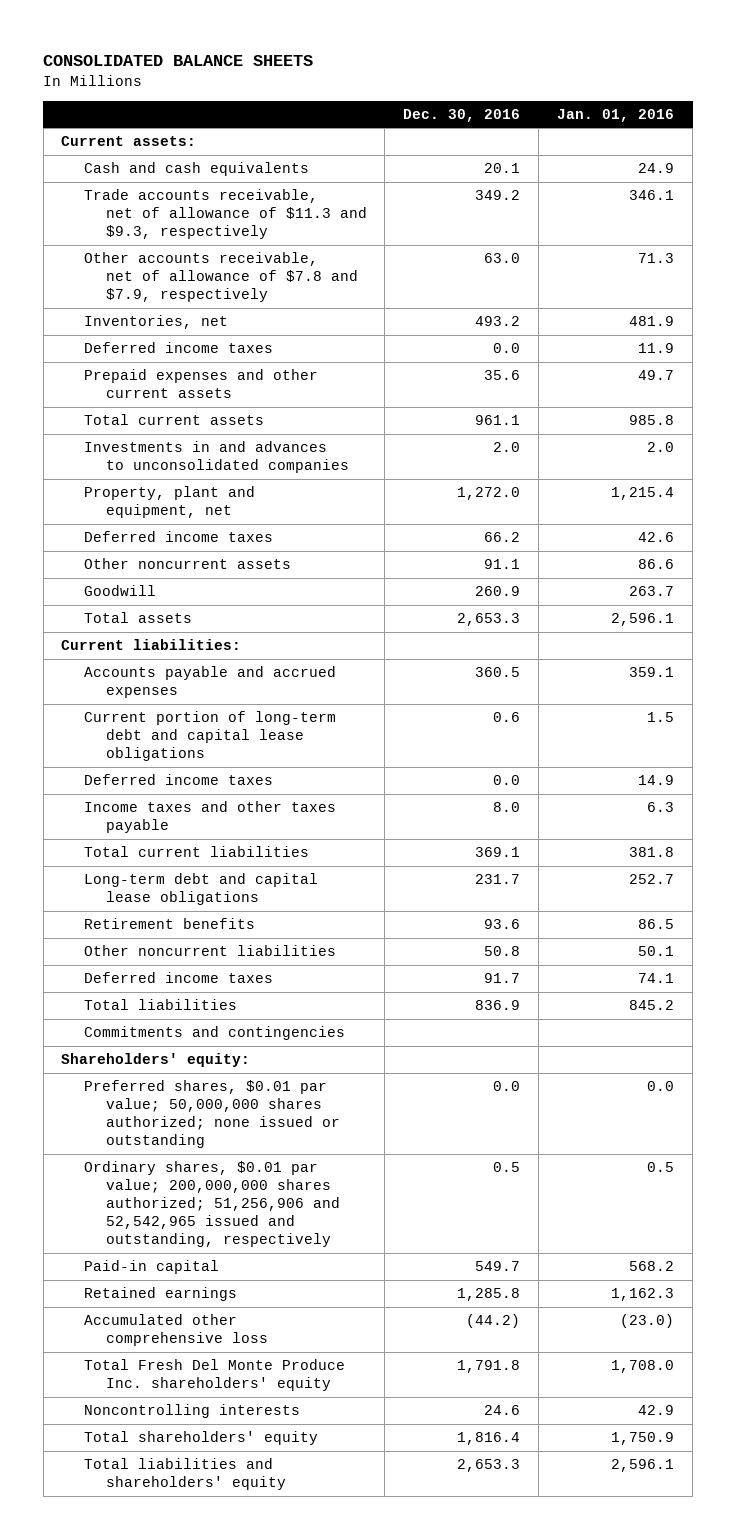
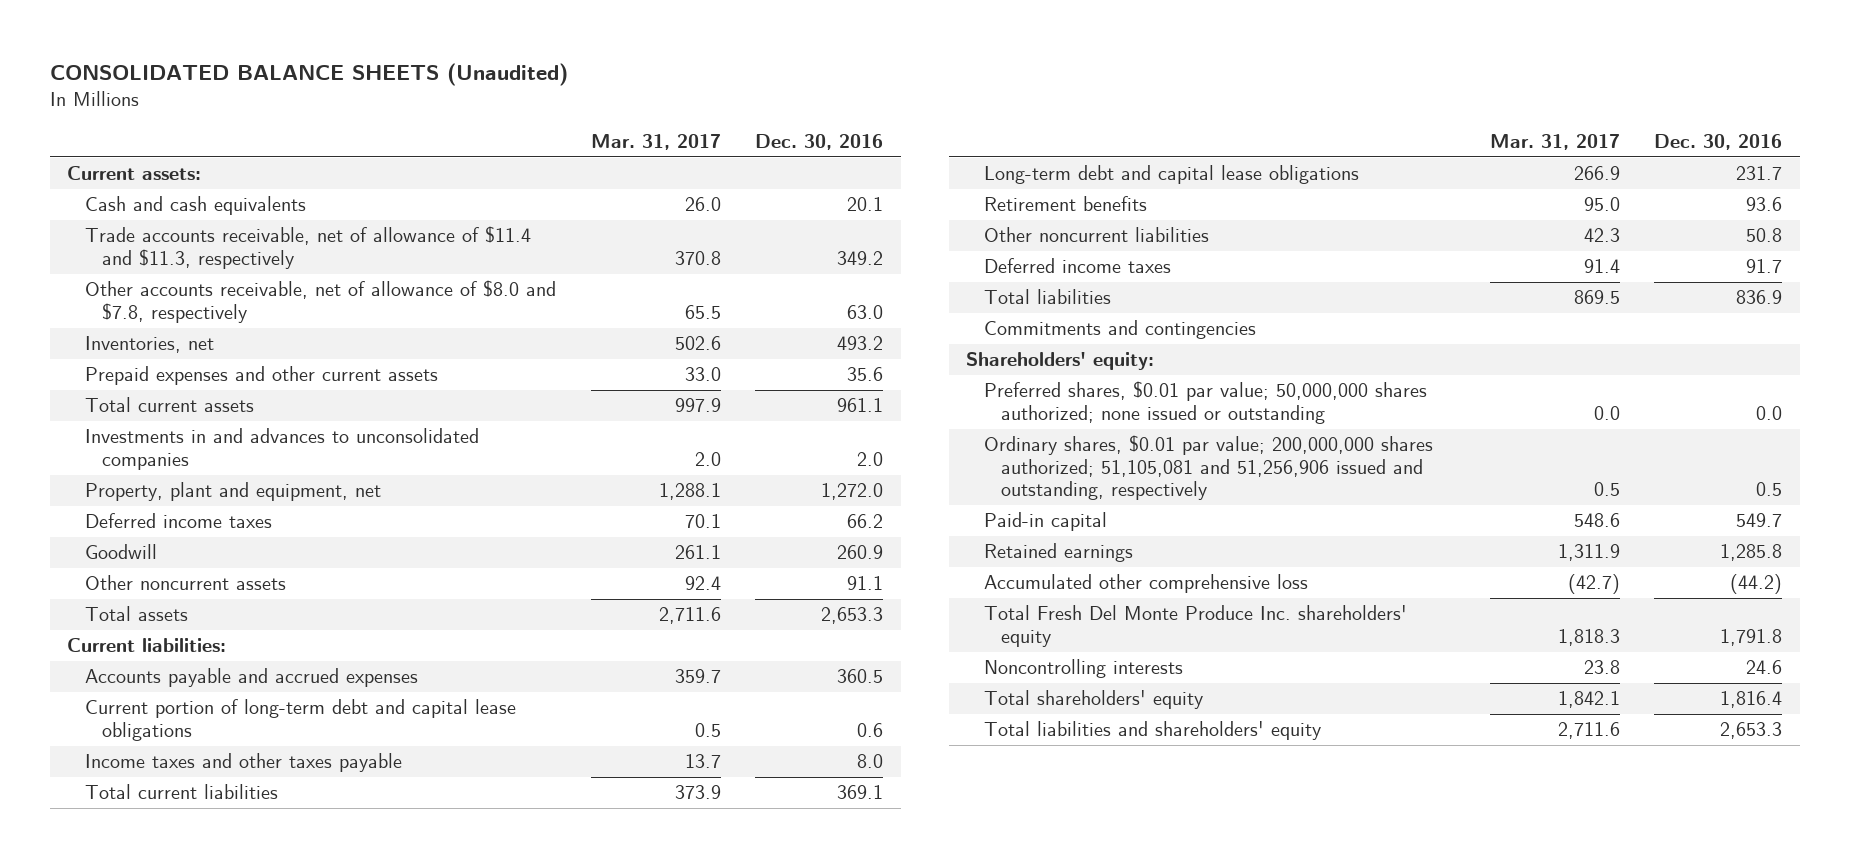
- CONSOLIDATED BALANCE SHEETS
+ CONSOLIDATED BALANCE SHEETS (Unaudited)
- | Dec. 30, 2016 | Jan. 01, 2016
+ | Mar. 31, 2017 | Dec. 30, 2016
- Trade accounts receivable, net of allowance of $11.3 and $9.3, respectively | 349.2 | 346.1
- Other accounts receivable, net of allowance of $7.8 and $7.9, respectively | 63.0 | 71.3
+ Trade accounts receivable, net of allowance of $11.4 and $11.3, respectively | 370.8 | 349.2
+ Other accounts receivable, net of allowance of $8.0 and $7.8, respectively | 65.5 | 63.0
- Deferred income taxes | 0.0 | 11.9
moved down: Other noncurrent assets | 92.4 | 91.1
- Deferred income taxes | 0.0 | 14.9
- Ordinary shares, $0.01 par value; 200,000,000 shares authorized; 51,256,906 and 52,542,965 issued and outstanding, respectively | 0.5 | 0.5
+ Ordinary shares, $0.01 par value; 200,000,000 shares authorized; 51,105,081 and 51,256,906 issued and outstanding, respectively | 0.5 | 0.5

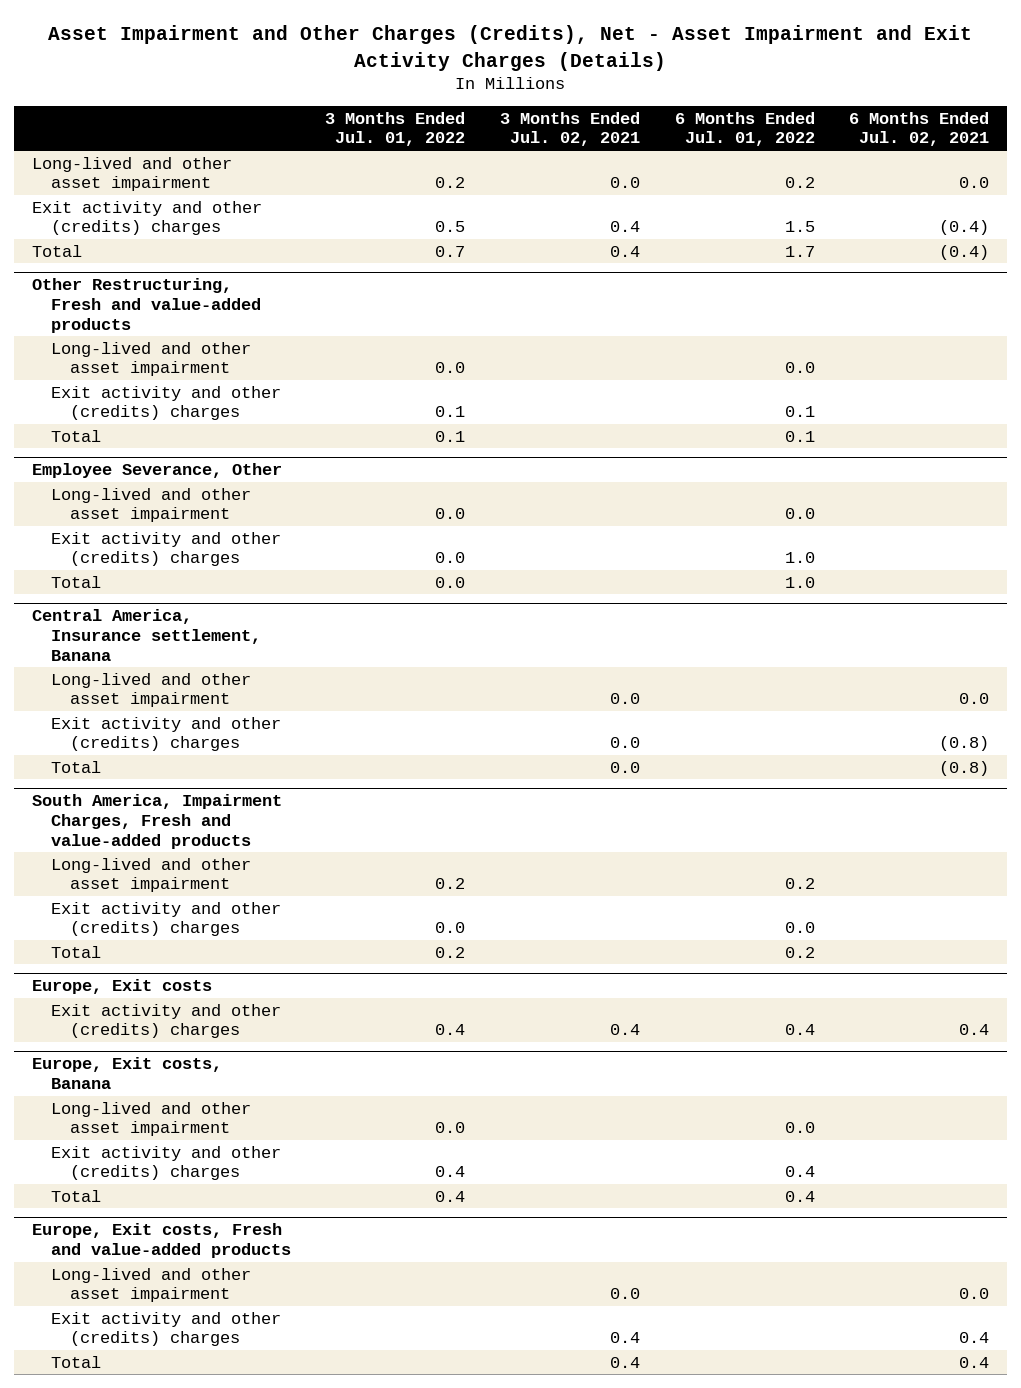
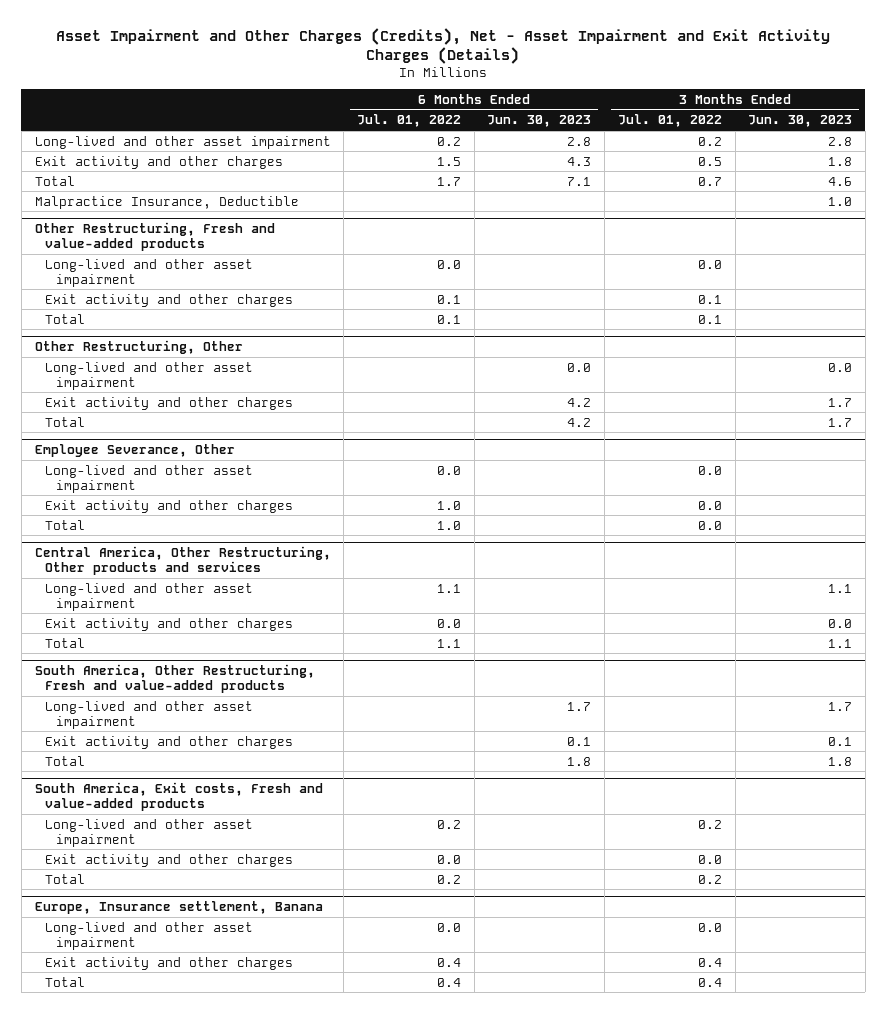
- | 3 Months Ended Jul. 01, 2022 | 3 Months Ended Jul. 02, 2021 | 6 Months Ended Jul. 01, 2022 | 6 Months Ended Jul. 02, 2021
+ | 6 Months Ended Jul. 01, 2022 | 6 Months Ended Jun. 30, 2023 | 3 Months Ended Jul. 01, 2022 | 3 Months Ended Jun. 30, 2023
- Exit activity and other (credits) charges | 0.5 | 0.4 | 1.5 | (0.4)
+ Exit activity and other charges | 1.5 | 4.3 | 0.5 | 1.8
+ Malpractice Insurance, Deductible | | | | 1.0
@ Other Restructuring, Fresh and value-added products
- Exit activity and other (credits) charges | 0.1 | | 0.1 |
+ Exit activity and other charges | 0.1 | | 0.1 |
+ Other Restructuring, Other
+ Long-lived and other asset impairment | | 0.0 | | 0.0
+ Exit activity and other charges | | 4.2 | | 1.7
+ Total | | 4.2 | | 1.7
@ Employee Severance, Other
- Exit activity and other (credits) charges | 0.0 | | 1.0 |
+ Exit activity and other charges | 1.0 | | 0.0 |
- Central America, Insurance settlement, Banana
+ Central America, Other Restructuring, Other products and services
+ Long-lived and other asset impairment | 1.1 | | | 1.1
+ Exit activity and other charges | 0.0 | | | 0.0
+ Total | 1.1 | | | 1.1
+ South America, Other Restructuring, Fresh and value-added products
- Exit activity and other (credits) charges | | 0.0 | | (0.8)
+ Exit activity and other charges | | 0.1 | | 0.1
- South America, Impairment Charges, Fresh and value-added products
+ South America, Exit costs, Fresh and value-added products
- Exit activity and other (credits) charges | 0.0 | | 0.0 |
+ Exit activity and other charges | 0.0 | | 0.0 |
- Europe, Exit costs
- Exit activity and other (credits) charges | 0.4 | 0.4 | 0.4 | 0.4
- Europe, Exit costs, Banana
+ Europe, Insurance settlement, Banana
- Exit activity and other (credits) charges | 0.4 | | 0.4 |
+ Exit activity and other charges | 0.4 | | 0.4 |
- Europe, Exit costs, Fresh and value-added products
- Long-lived and other asset impairment | | 0.0 | | 0.0
- Exit activity and other (credits) charges | | 0.4 | | 0.4
- Total | | 0.4 | | 0.4

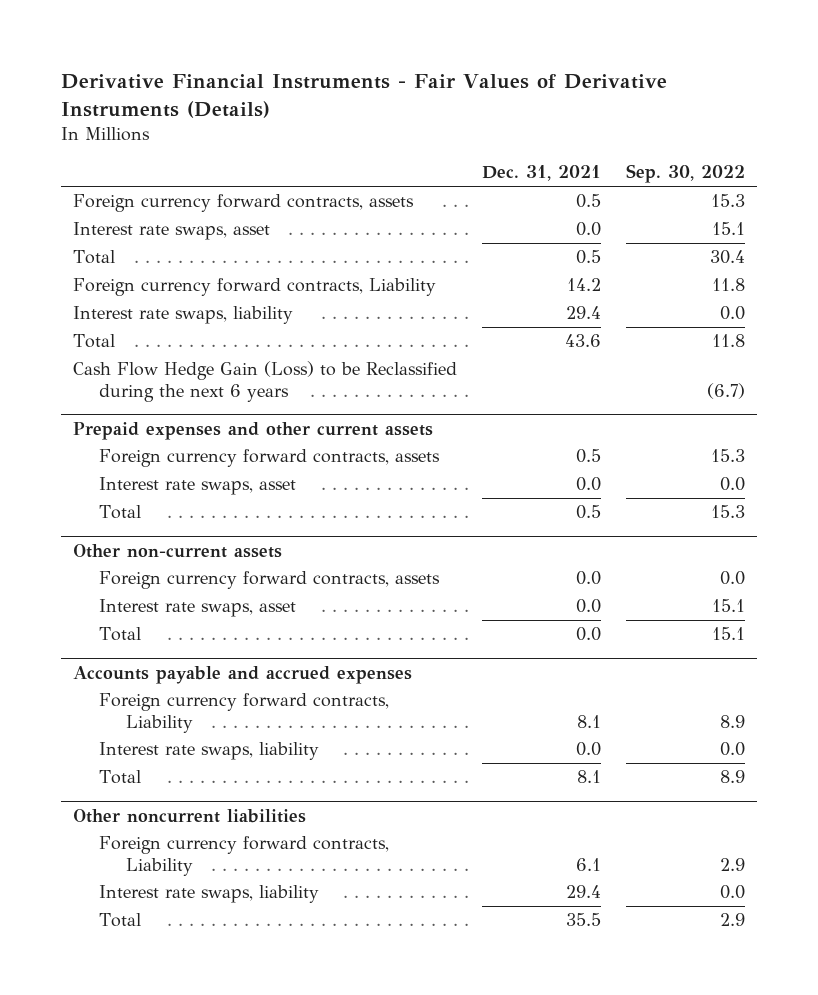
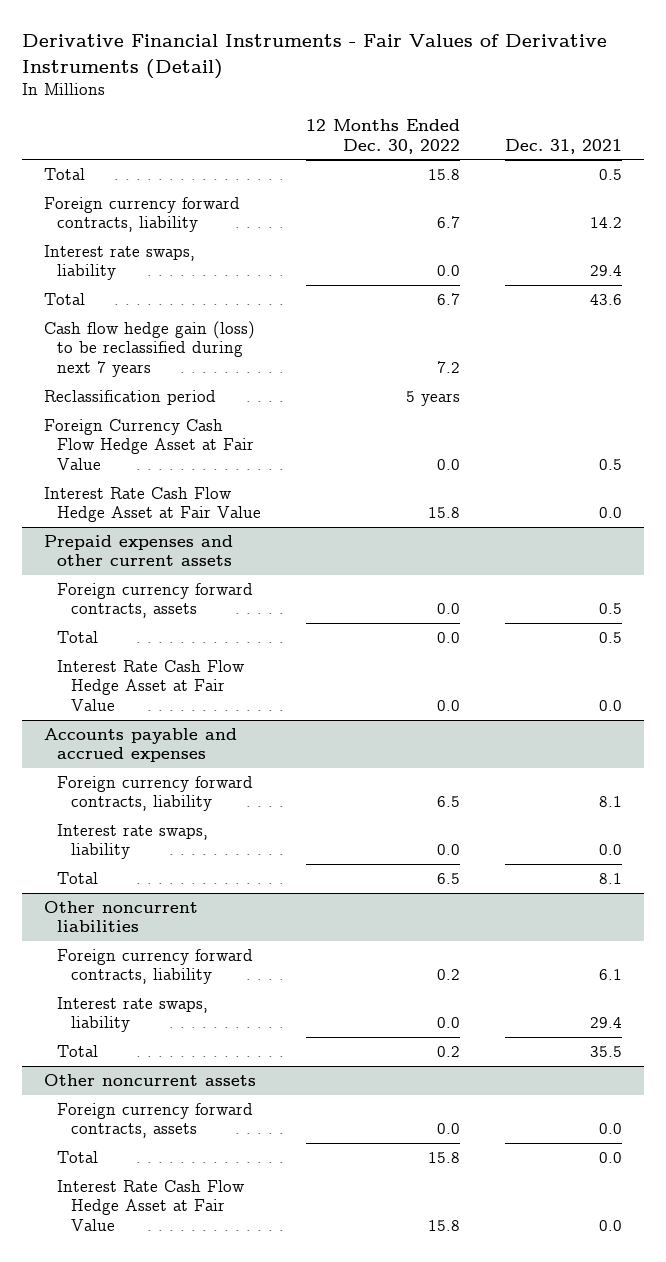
- Derivative Financial Instruments - Fair Values of Derivative Instruments (Details)
+ Derivative Financial Instruments - Fair Values of Derivative Instruments (Detail)
- | Dec. 31, 2021 | Sep. 30, 2022
+ | 12 Months Ended Dec. 30, 2022 | Dec. 31, 2021
- Foreign currency forward contracts, assets | 0.5 | 15.3
- Interest rate swaps, asset | 0.0 | 15.1
- Foreign currency forward contracts, Liability | 14.2 | 11.8
+ Foreign currency forward contracts, liability | 6.7 | 14.2
- Cash Flow Hedge Gain (Loss) to be Reclassified during the next 6 years | | (6.7)
+ Cash flow hedge gain (loss) to be reclassified during next 7 years | 7.2 |
+ Reclassification period | 5 years |
+ Foreign Currency Cash Flow Hedge Asset at Fair Value | 0.0 | 0.5
+ Interest Rate Cash Flow Hedge Asset at Fair Value | 15.8 | 0.0
@ Prepaid expenses and other current assets
- Interest rate swaps, asset | 0.0 | 0.0
- Other non-current assets
- Foreign currency forward contracts, assets | 0.0 | 0.0
- Interest rate swaps, asset | 0.0 | 15.1
- Total | 0.0 | 15.1
@ Prepaid expenses and other current assets
+ Interest Rate Cash Flow Hedge Asset at Fair Value | 0.0 | 0.0
@ Accounts payable and accrued expenses
- Foreign currency forward contracts, Liability | 8.1 | 8.9
+ Foreign currency forward contracts, liability | 6.5 | 8.1
@ Other noncurrent liabilities
- Foreign currency forward contracts, Liability | 6.1 | 2.9
+ Foreign currency forward contracts, liability | 0.2 | 6.1
+ Other noncurrent assets
+ Foreign currency forward contracts, assets | 0.0 | 0.0
+ Total | 15.8 | 0.0
+ Interest Rate Cash Flow Hedge Asset at Fair Value | 15.8 | 0.0

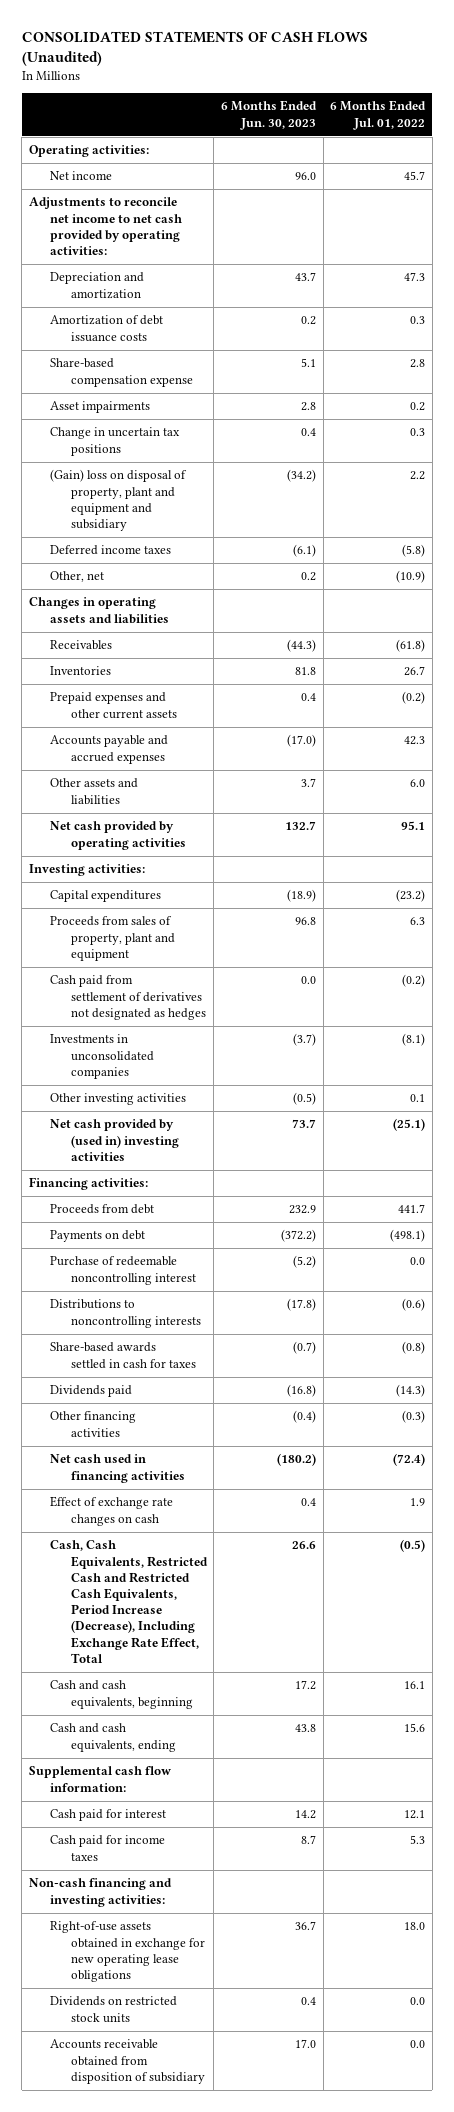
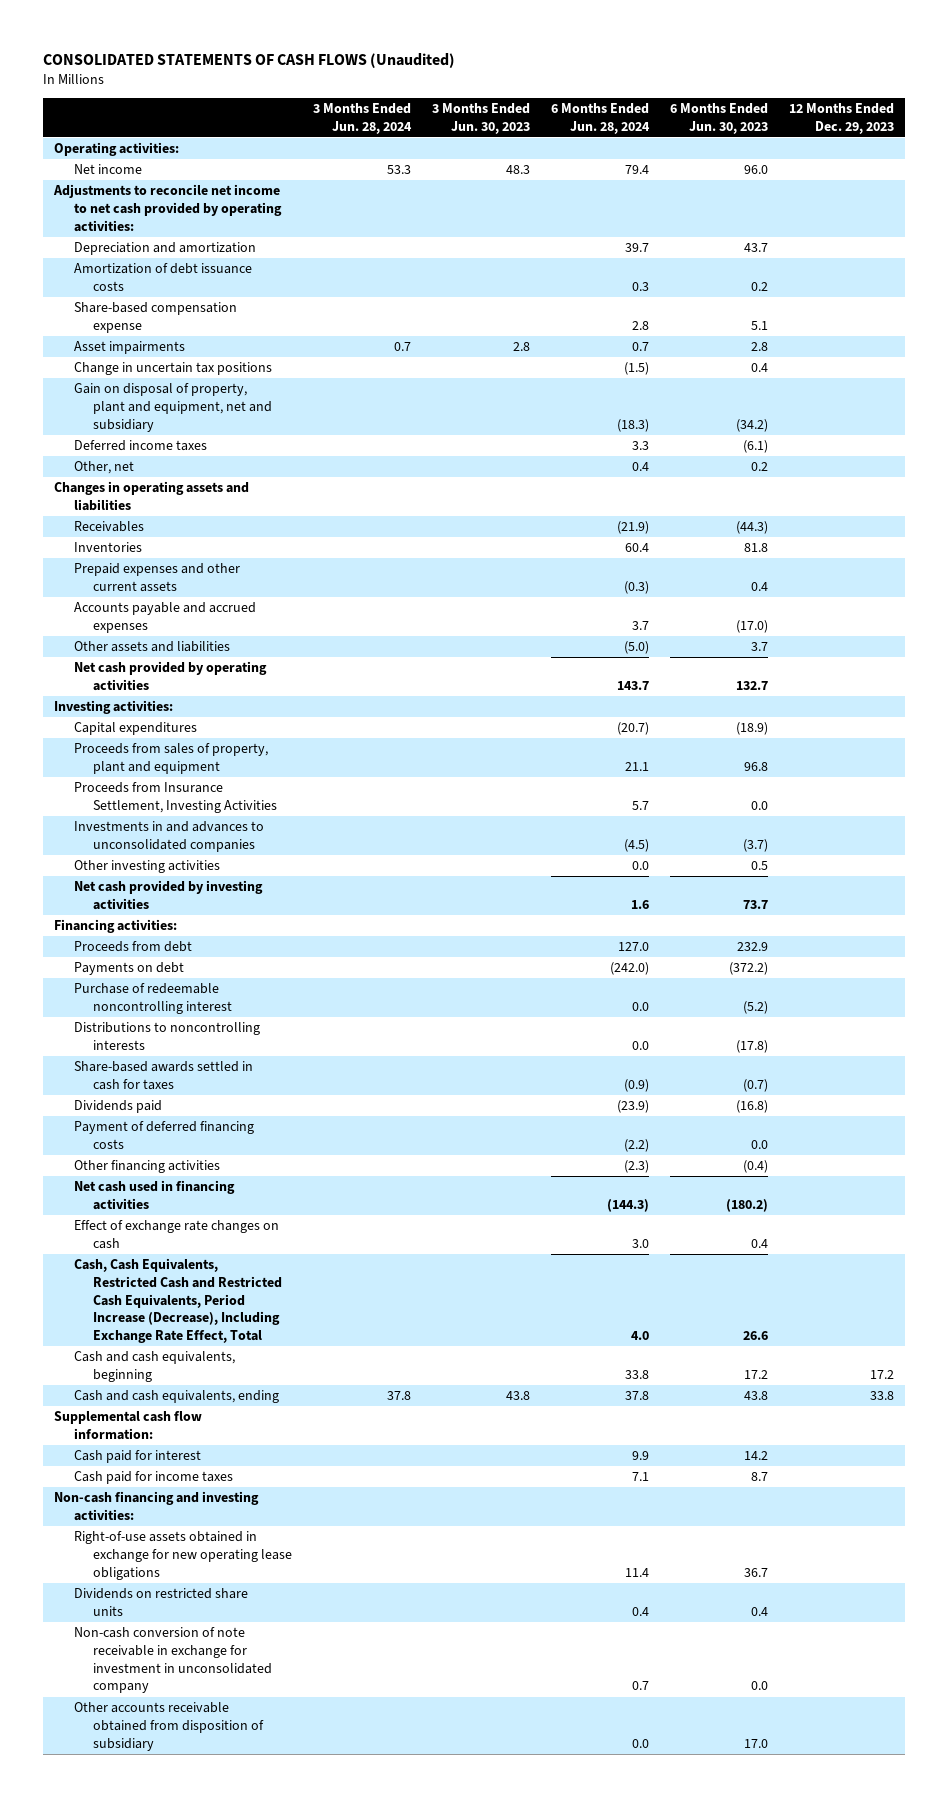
- | 6 Months Ended Jun. 30, 2023 | 6 Months Ended Jul. 01, 2022
+ | 3 Months Ended Jun. 28, 2024 | 3 Months Ended Jun. 30, 2023 | 6 Months Ended Jun. 28, 2024 | 6 Months Ended Jun. 30, 2023 | 12 Months Ended Dec. 29, 2023
- (Gain) loss on disposal of property, plant and equipment and subsidiary | (34.2) | 2.2
+ Gain on disposal of property, plant and equipment, net and subsidiary | | | (18.3) | (34.2) |
- Cash paid from settlement of derivatives not designated as hedges | 0.0 | (0.2)
- Investments in unconsolidated companies | (3.7) | (8.1)
- Other investing activities | (0.5) | 0.1
- Net cash provided by (used in) investing activities | 73.7 | (25.1)
+ Proceeds from Insurance Settlement, Investing Activities | | | 5.7 | 0.0 |
+ Investments in and advances to unconsolidated companies | | | (4.5) | (3.7) |
+ Other investing activities | | | 0.0 | 0.5 |
+ Net cash provided by investing activities | | | 1.6 | 73.7 |
+ Payment of deferred financing costs | | | (2.2) | 0.0 |
- Dividends on restricted stock units | 0.4 | 0.0
- Accounts receivable obtained from disposition of subsidiary | 17.0 | 0.0
+ Dividends on restricted share units | | | 0.4 | 0.4 |
+ Non-cash conversion of note receivable in exchange for investment in unconsolidated company | | | 0.7 | 0.0 |
+ Other accounts receivable obtained from disposition of subsidiary | | | 0.0 | 17.0 |

